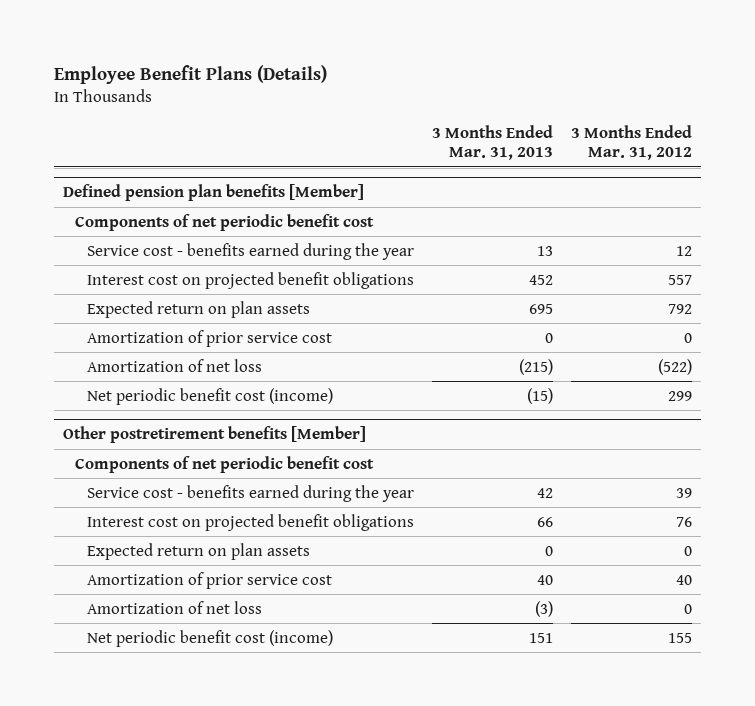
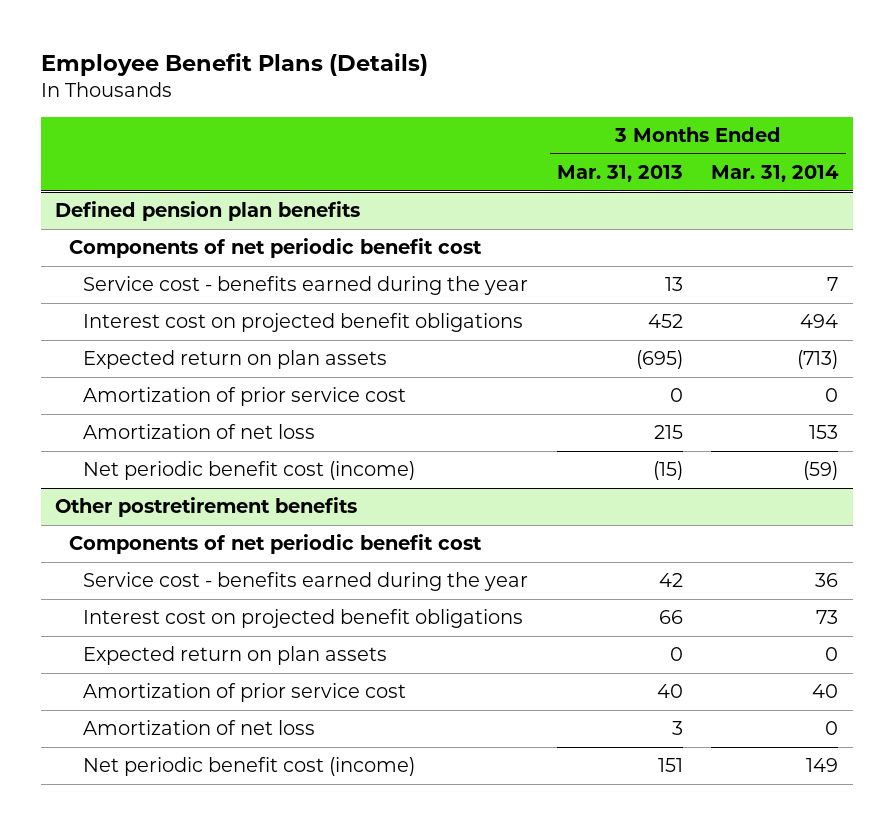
- | 3 Months Ended Mar. 31, 2013 | 3 Months Ended Mar. 31, 2012
+ | 3 Months Ended Mar. 31, 2013 | 3 Months Ended Mar. 31, 2014
- Defined pension plan benefits [Member]
+ Defined pension plan benefits
- Expected return on plan assets | 695 | 792
+ Expected return on plan assets | (695) | (713)
- Amortization of net loss | (215) | (522)
+ Amortization of net loss | 215 | 153
- Other postretirement benefits [Member]
+ Other postretirement benefits
- Amortization of net loss | (3) | 0
+ Amortization of net loss | 3 | 0

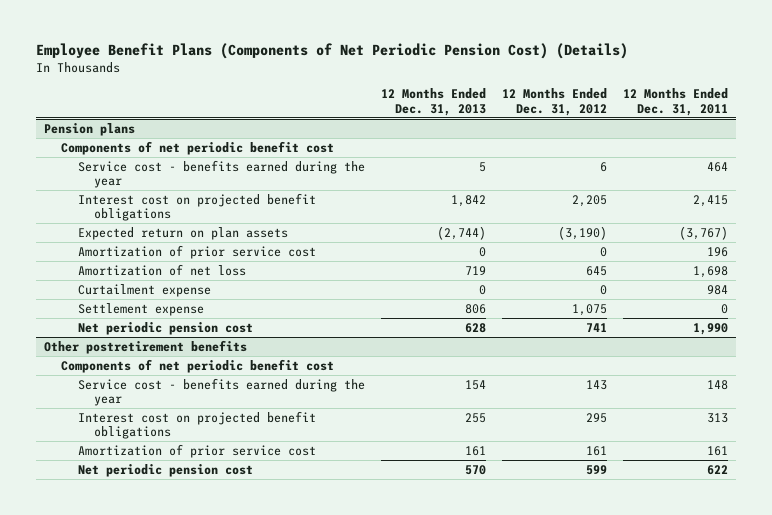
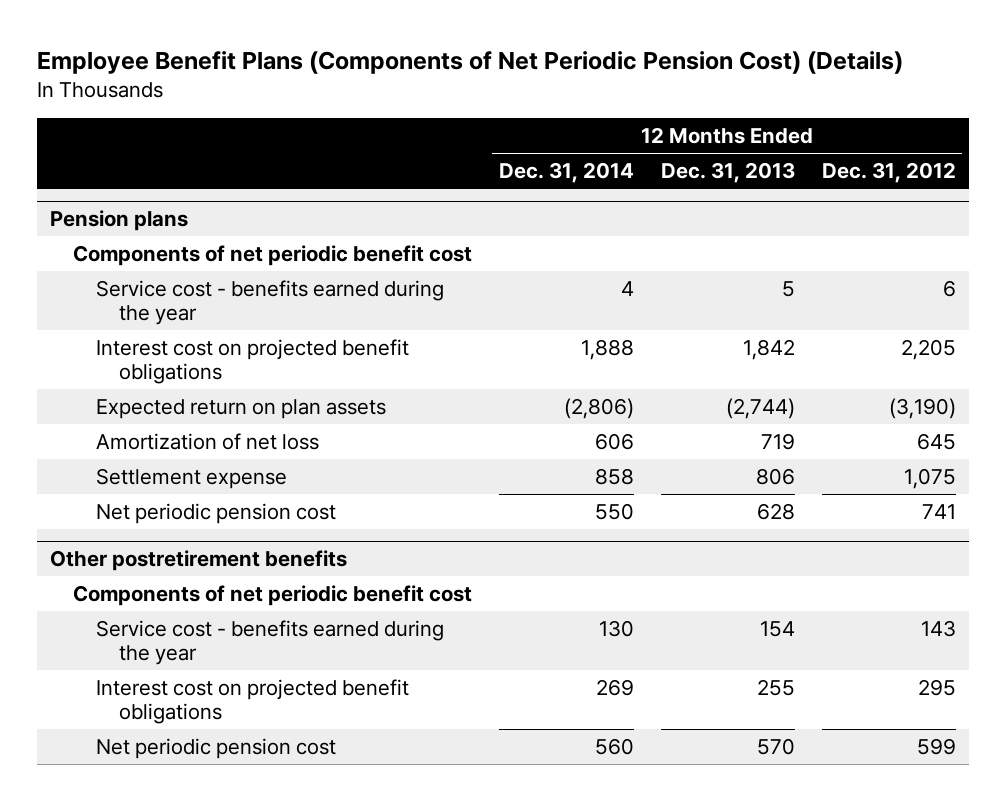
- | 12 Months Ended Dec. 31, 2013 | 12 Months Ended Dec. 31, 2012 | 12 Months Ended Dec. 31, 2011
+ | 12 Months Ended Dec. 31, 2014 | 12 Months Ended Dec. 31, 2013 | 12 Months Ended Dec. 31, 2012
@ Pension plans
- Amortization of prior service cost | 0 | 0 | 196
- Curtailment expense | 0 | 0 | 984
@ Other postretirement benefits
- Amortization of prior service cost | 161 | 161 | 161

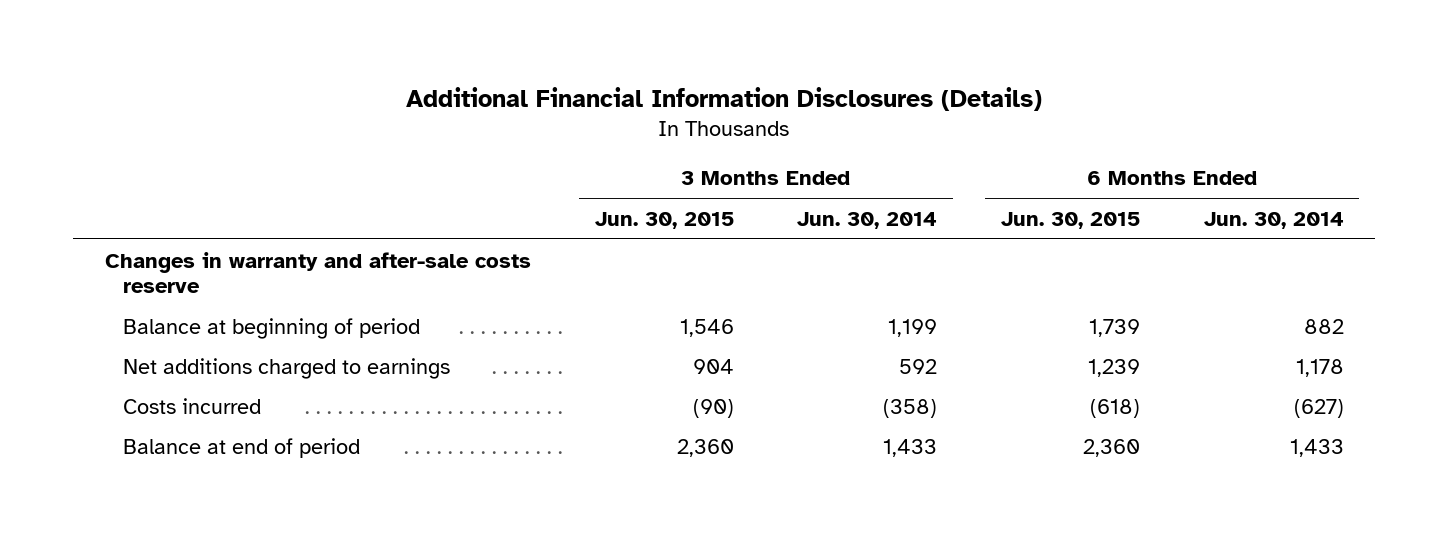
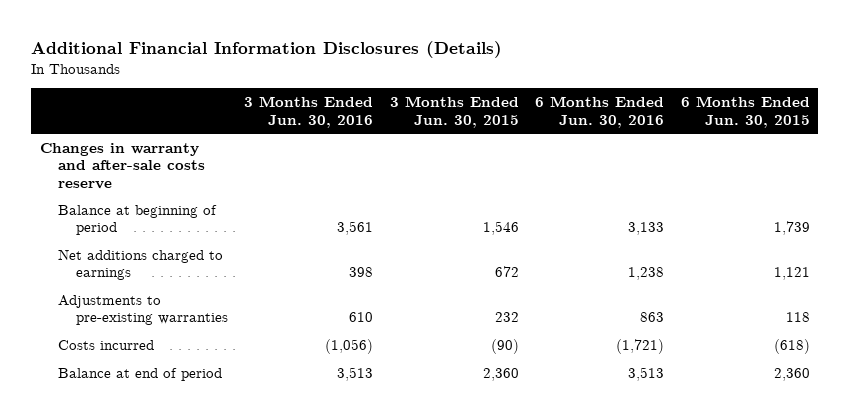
- | 3 Months Ended Jun. 30, 2015 | 3 Months Ended Jun. 30, 2014 | 6 Months Ended Jun. 30, 2015 | 6 Months Ended Jun. 30, 2014
+ | 3 Months Ended Jun. 30, 2016 | 3 Months Ended Jun. 30, 2015 | 6 Months Ended Jun. 30, 2016 | 6 Months Ended Jun. 30, 2015
- Net additions charged to earnings | 904 | 592 | 1,239 | 1,178
+ Net additions charged to earnings | 398 | 672 | 1,238 | 1,121
+ Adjustments to pre-existing warranties | 610 | 232 | 863 | 118

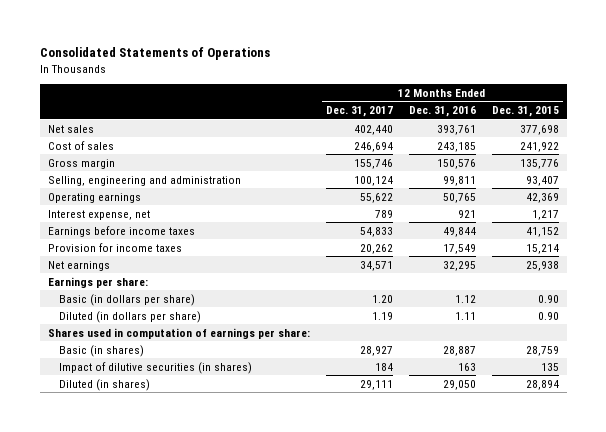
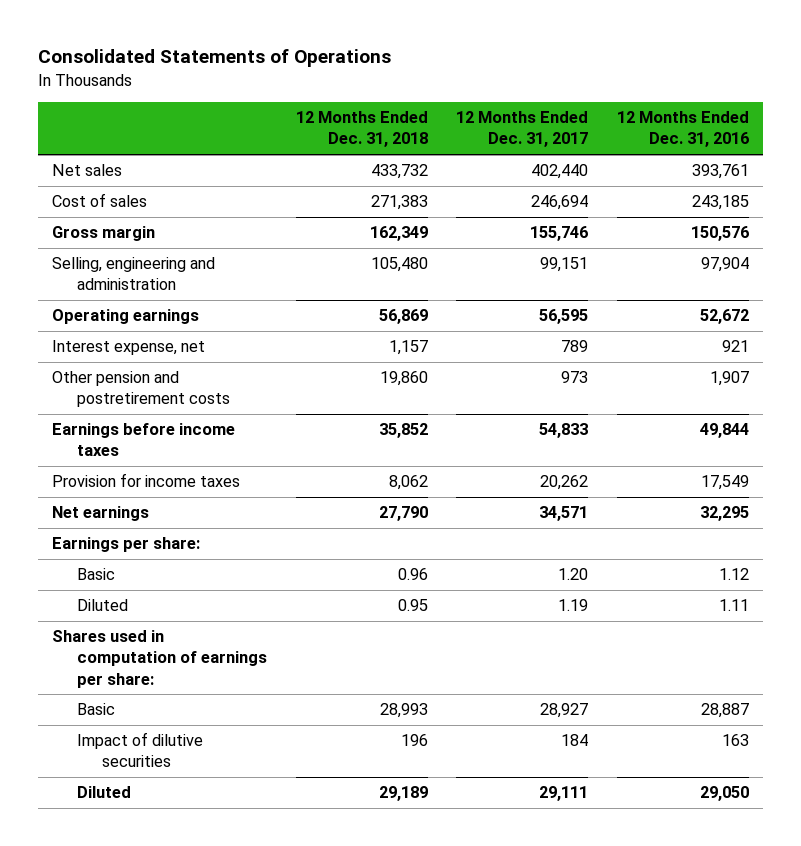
- | 12 Months Ended Dec. 31, 2017 | 12 Months Ended Dec. 31, 2016 | 12 Months Ended Dec. 31, 2015
+ | 12 Months Ended Dec. 31, 2018 | 12 Months Ended Dec. 31, 2017 | 12 Months Ended Dec. 31, 2016
- Selling, engineering and administration | 100,124 | 99,811 | 93,407
- Operating earnings | 55,622 | 50,765 | 42,369
+ Selling, engineering and administration | 105,480 | 99,151 | 97,904
+ Operating earnings | 56,869 | 56,595 | 52,672
+ Other pension and postretirement costs | 19,860 | 973 | 1,907
- Basic (in dollars per share) | 1.20 | 1.12 | 0.90
- Diluted (in dollars per share) | 1.19 | 1.11 | 0.90
+ Basic | 0.96 | 1.20 | 1.12
+ Diluted | 0.95 | 1.19 | 1.11
- Basic (in shares) | 28,927 | 28,887 | 28,759
- Impact of dilutive securities (in shares) | 184 | 163 | 135
- Diluted (in shares) | 29,111 | 29,050 | 28,894
+ Basic | 28,993 | 28,927 | 28,887
+ Impact of dilutive securities | 196 | 184 | 163
+ Diluted | 29,189 | 29,111 | 29,050

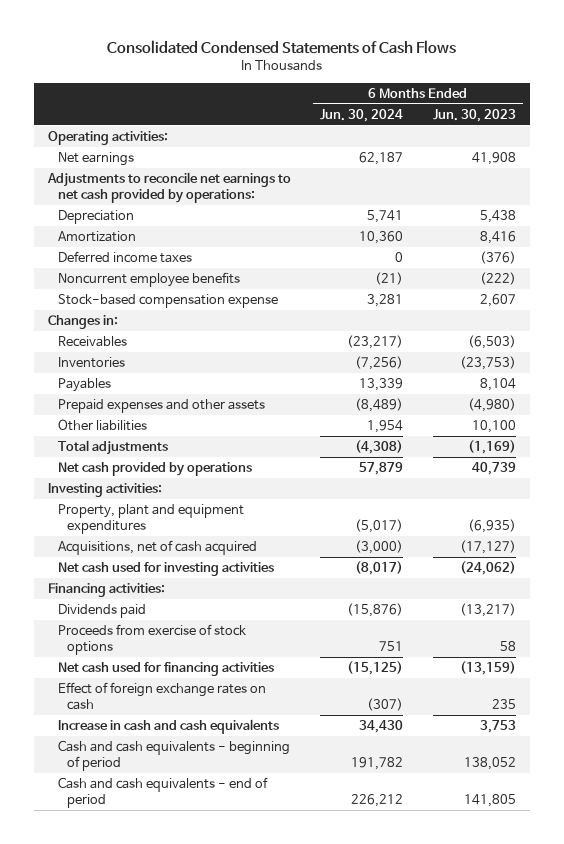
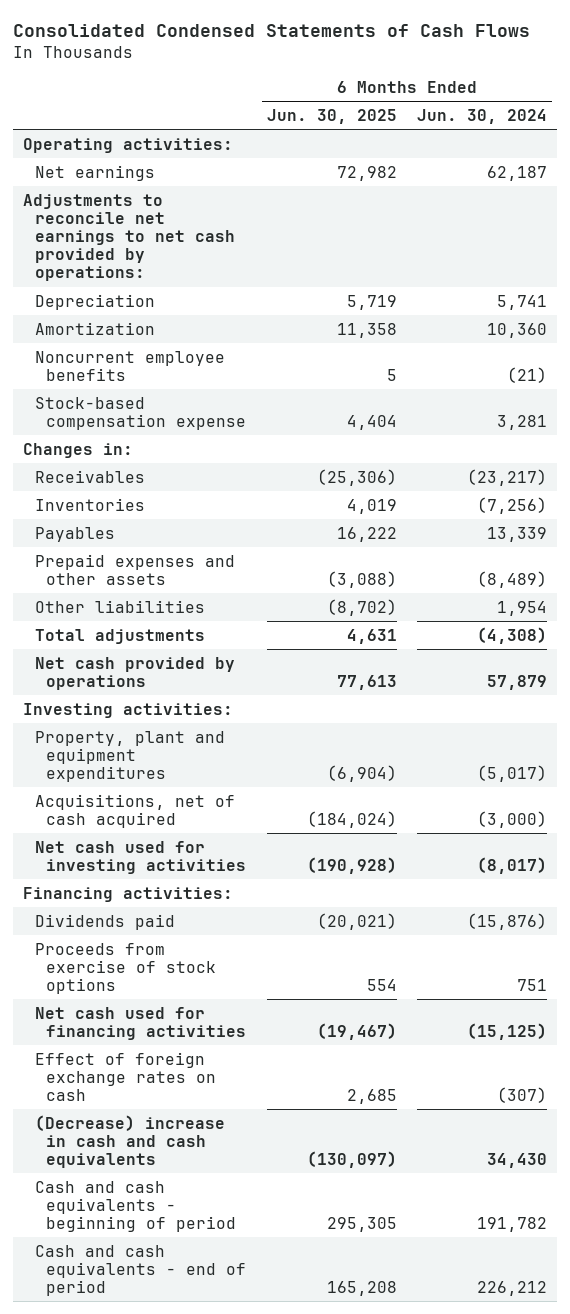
- | 6 Months Ended Jun. 30, 2024 | 6 Months Ended Jun. 30, 2023
+ | 6 Months Ended Jun. 30, 2025 | 6 Months Ended Jun. 30, 2024
- Deferred income taxes | 0 | (376)
- Increase in cash and cash equivalents | 34,430 | 3,753
+ (Decrease) increase in cash and cash equivalents | (130,097) | 34,430

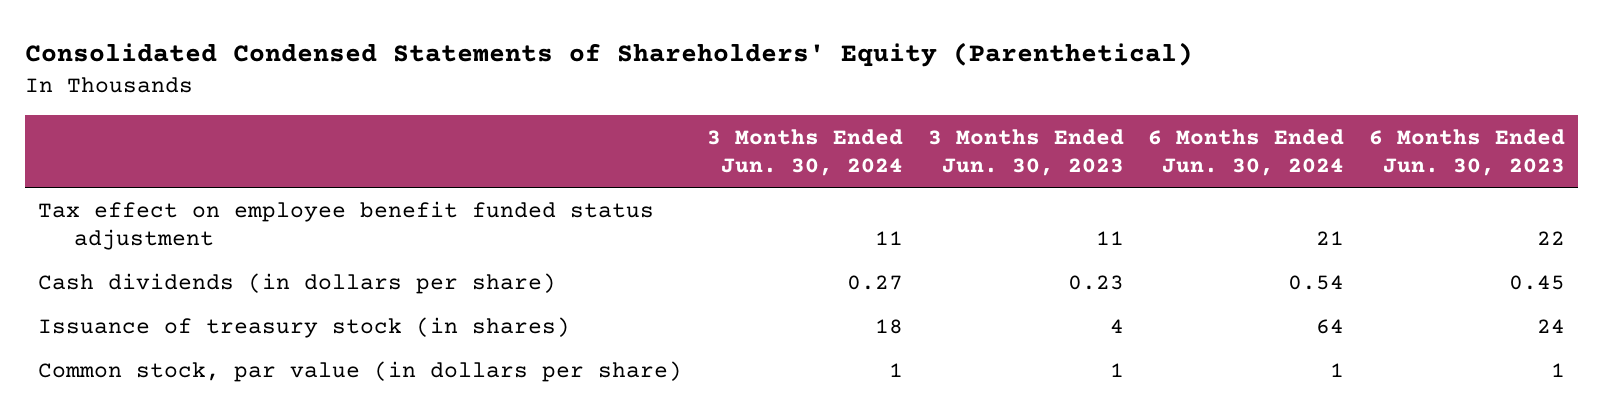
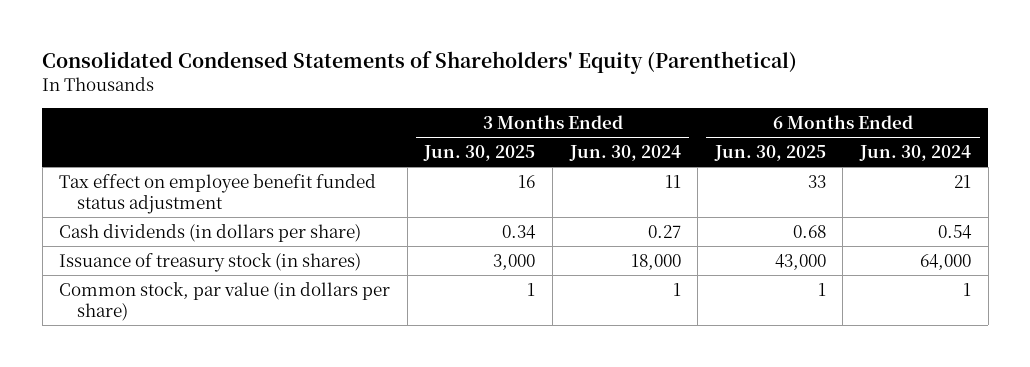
- | 3 Months Ended Jun. 30, 2024 | 3 Months Ended Jun. 30, 2023 | 6 Months Ended Jun. 30, 2024 | 6 Months Ended Jun. 30, 2023
+ | 3 Months Ended Jun. 30, 2025 | 3 Months Ended Jun. 30, 2024 | 6 Months Ended Jun. 30, 2025 | 6 Months Ended Jun. 30, 2024
- Issuance of treasury stock (in shares) | 18 | 4 | 64 | 24
+ Issuance of treasury stock (in shares) | 3,000 | 18,000 | 43,000 | 64,000

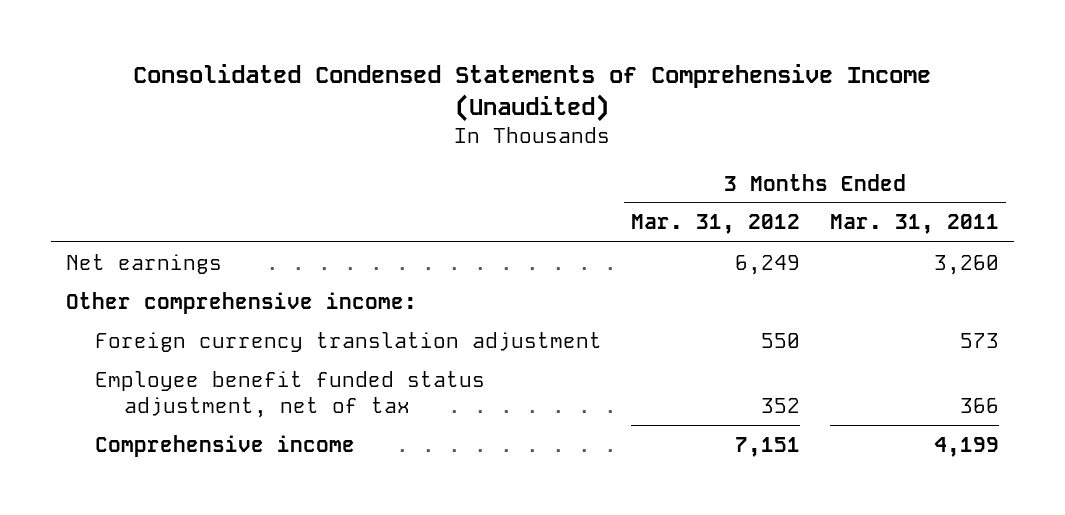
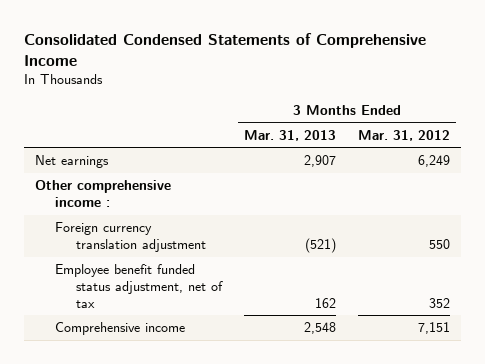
- Consolidated Condensed Statements of Comprehensive Income (Unaudited)
+ Consolidated Condensed Statements of Comprehensive Income
- | 3 Months Ended Mar. 31, 2012 | 3 Months Ended Mar. 31, 2011
+ | 3 Months Ended Mar. 31, 2013 | 3 Months Ended Mar. 31, 2012
- Other comprehensive income:
+ Other comprehensive income :

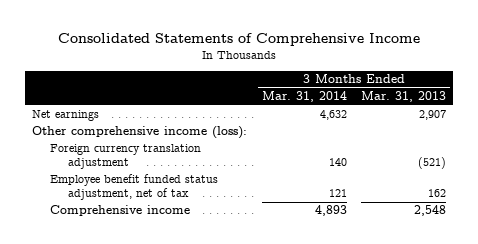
- Consolidated Condensed Statements of Comprehensive Income
+ Consolidated Statements of Comprehensive Income
- | 3 Months Ended Mar. 31, 2013 | 3 Months Ended Mar. 31, 2012
+ | 3 Months Ended Mar. 31, 2014 | 3 Months Ended Mar. 31, 2013
- Other comprehensive income :
+ Other comprehensive income (loss):

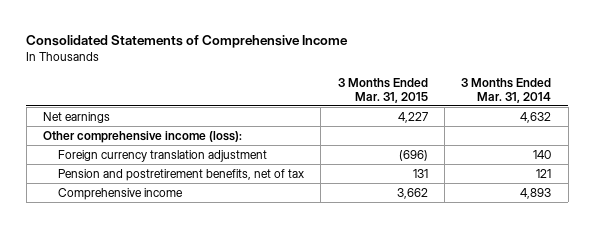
- | 3 Months Ended Mar. 31, 2014 | 3 Months Ended Mar. 31, 2013
+ | 3 Months Ended Mar. 31, 2015 | 3 Months Ended Mar. 31, 2014
- Employee benefit funded status adjustment, net of tax | 121 | 162
+ Pension and postretirement benefits, net of tax | 131 | 121

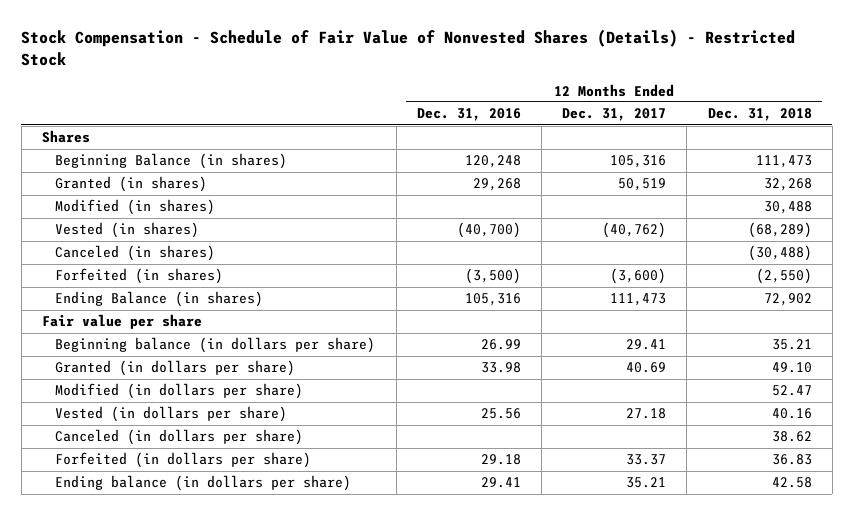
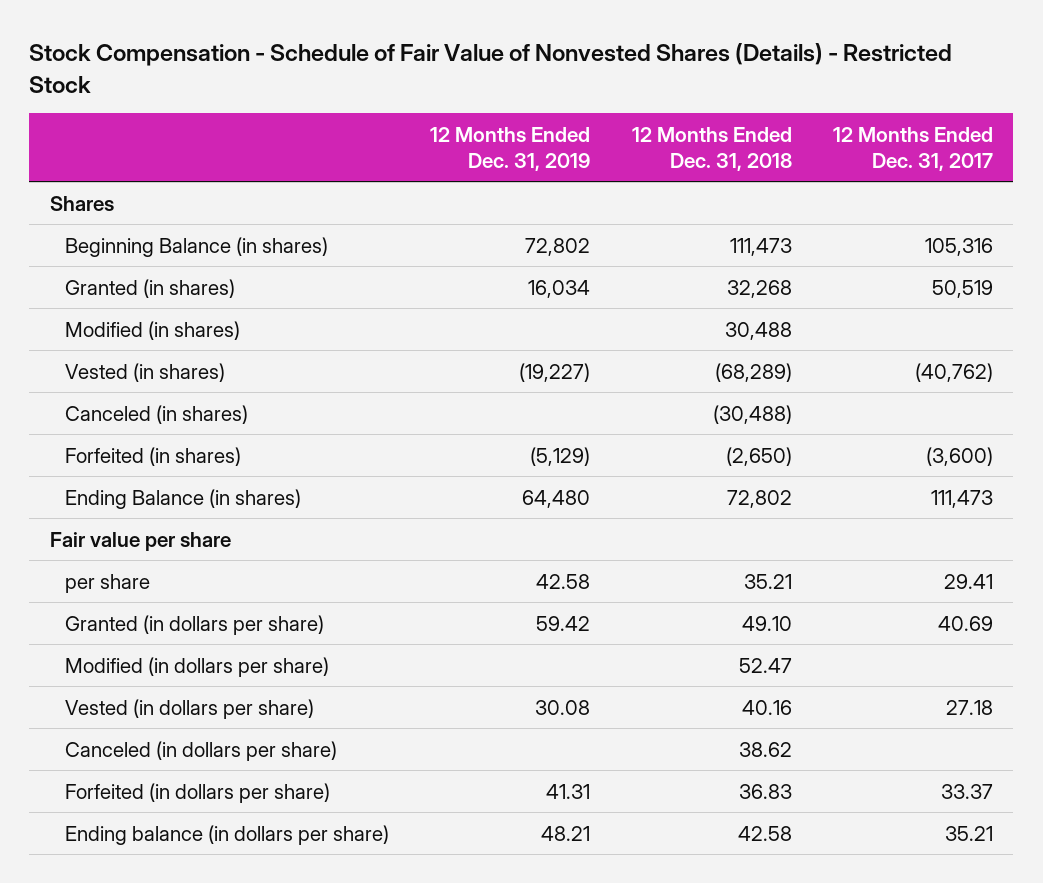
- | 12 Months Ended Dec. 31, 2016 | 12 Months Ended Dec. 31, 2017 | 12 Months Ended Dec. 31, 2018
+ | 12 Months Ended Dec. 31, 2019 | 12 Months Ended Dec. 31, 2018 | 12 Months Ended Dec. 31, 2017
- Forfeited (in shares) | (3,500) | (3,600) | (2,550)
- Ending Balance (in shares) | 105,316 | 111,473 | 72,902
+ Forfeited (in shares) | (5,129) | (2,650) | (3,600)
+ Ending Balance (in shares) | 64,480 | 72,802 | 111,473
- Beginning balance (in dollars per share) | 26.99 | 29.41 | 35.21
+ per share | 42.58 | 35.21 | 29.41

